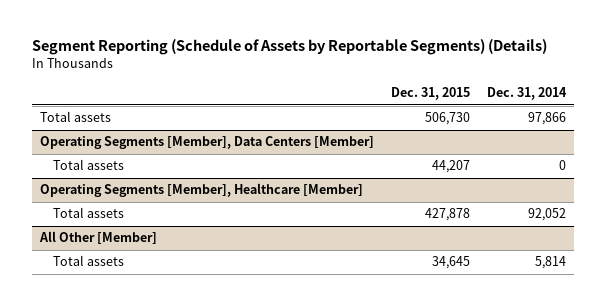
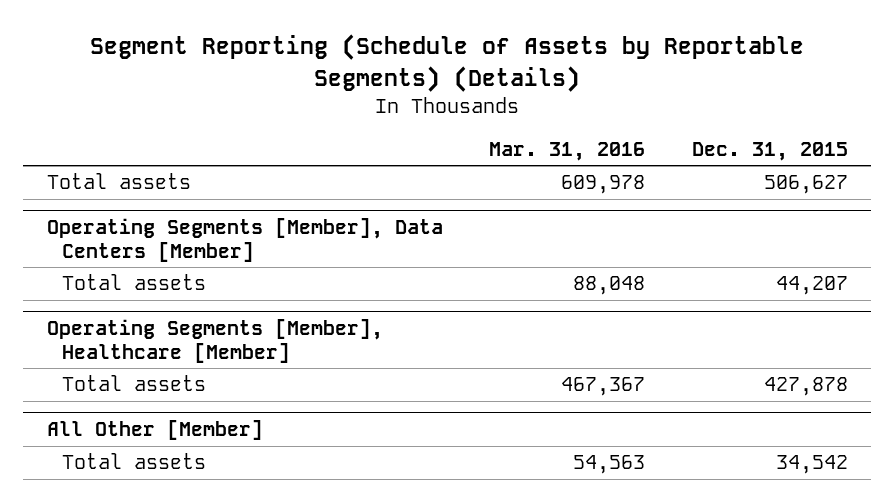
- | Dec. 31, 2015 | Dec. 31, 2014
+ | Mar. 31, 2016 | Dec. 31, 2015
- Total assets | 506,730 | 97,866
+ Total assets | 609,978 | 506,627
@ All Other [Member]
- Total assets | 34,645 | 5,814
+ Total assets | 54,563 | 34,542

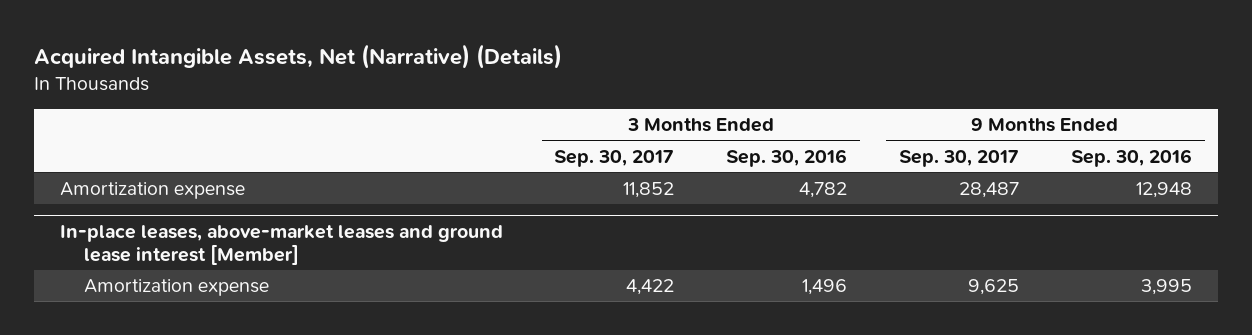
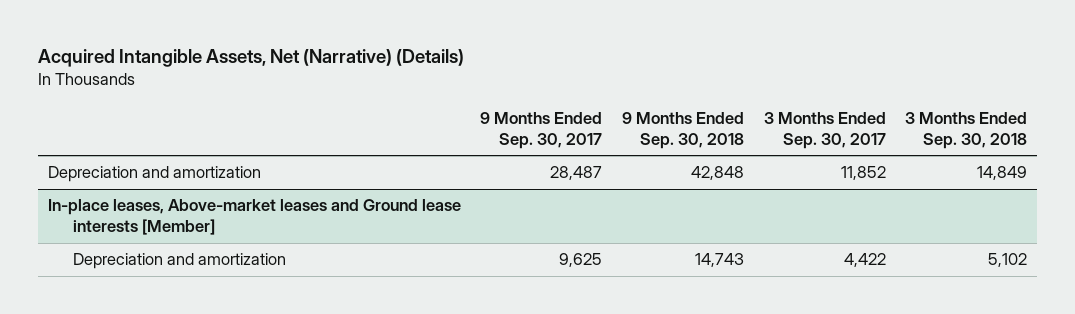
- | 3 Months Ended Sep. 30, 2017 | 3 Months Ended Sep. 30, 2016 | 9 Months Ended Sep. 30, 2017 | 9 Months Ended Sep. 30, 2016
+ | 9 Months Ended Sep. 30, 2017 | 9 Months Ended Sep. 30, 2018 | 3 Months Ended Sep. 30, 2017 | 3 Months Ended Sep. 30, 2018
- Amortization expense | 11,852 | 4,782 | 28,487 | 12,948
- In-place leases, above-market leases and ground lease interest [Member]
- Amortization expense | 4,422 | 1,496 | 9,625 | 3,995
+ Depreciation and amortization | 28,487 | 42,848 | 11,852 | 14,849
+ In-place leases, Above-market leases and Ground lease interests [Member]
+ Depreciation and amortization | 9,625 | 14,743 | 4,422 | 5,102

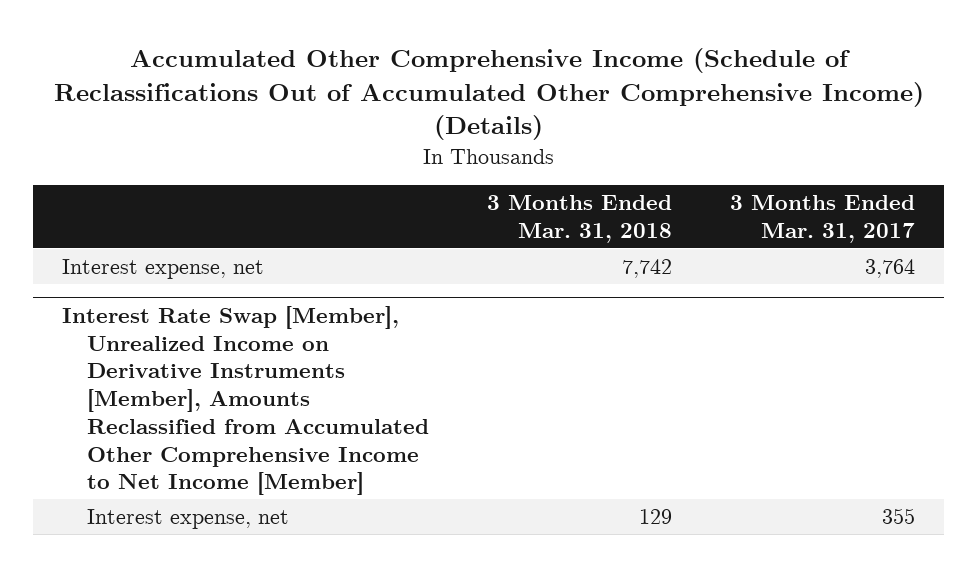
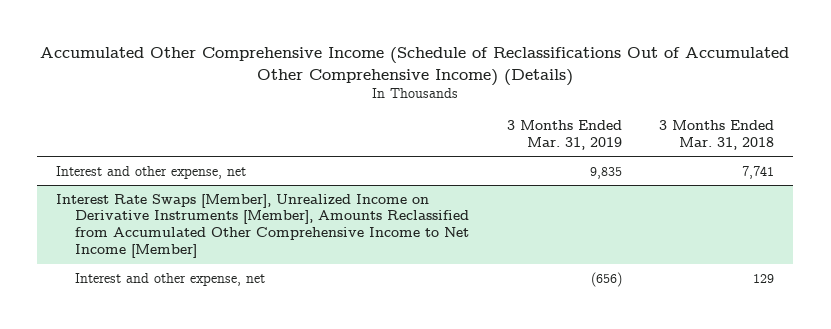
- | 3 Months Ended Mar. 31, 2018 | 3 Months Ended Mar. 31, 2017
+ | 3 Months Ended Mar. 31, 2019 | 3 Months Ended Mar. 31, 2018
- Interest expense, net | 7,742 | 3,764
- Interest Rate Swap [Member], Unrealized Income on Derivative Instruments [Member], Amounts Reclassified from Accumulated Other Comprehensive Income to Net Income [Member]
- Interest expense, net | 129 | 355
+ Interest and other expense, net | 9,835 | 7,741
+ Interest Rate Swaps [Member], Unrealized Income on Derivative Instruments [Member], Amounts Reclassified from Accumulated Other Comprehensive Income to Net Income [Member]
+ Interest and other expense, net | (656) | 129

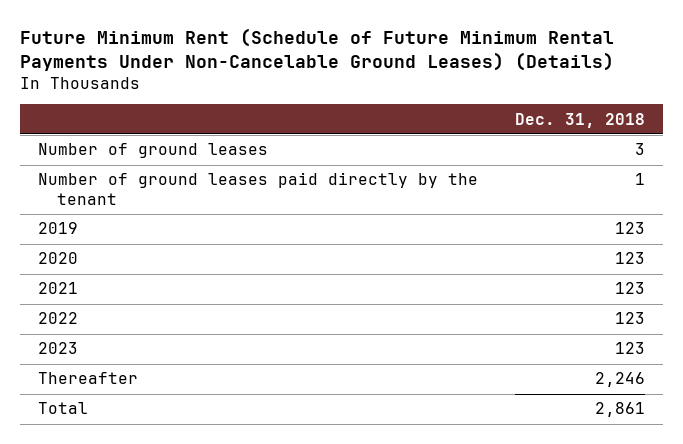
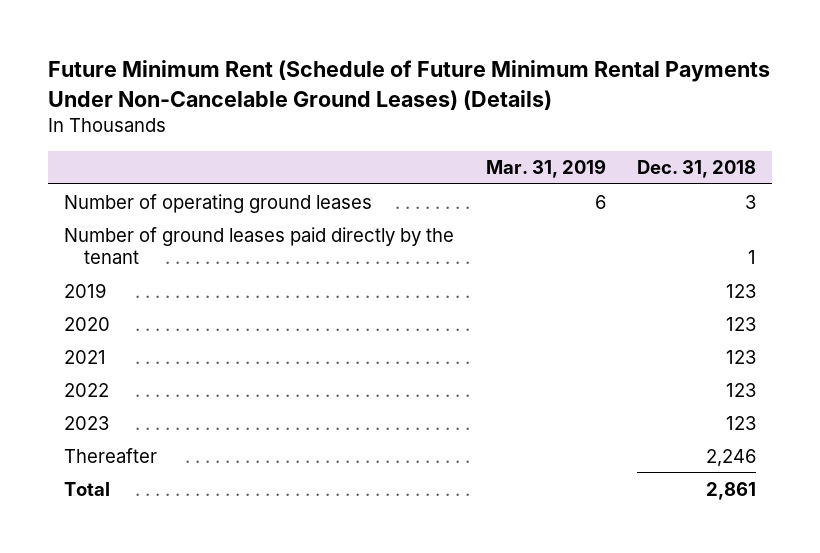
- | Dec. 31, 2018
+ | Mar. 31, 2019 | Dec. 31, 2018
- Number of ground leases | 3
+ Number of operating ground leases | 6 | 3

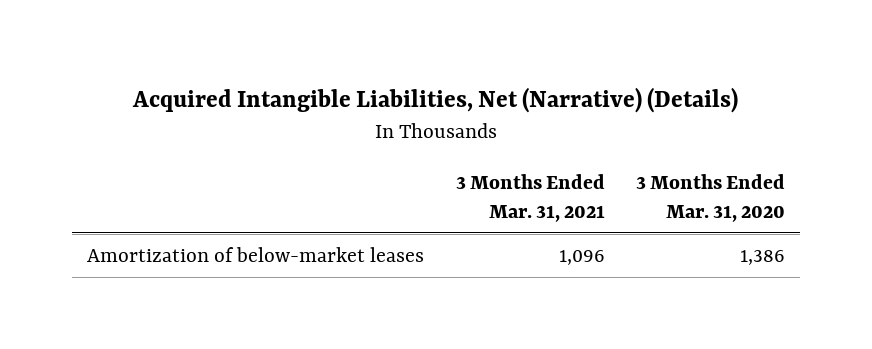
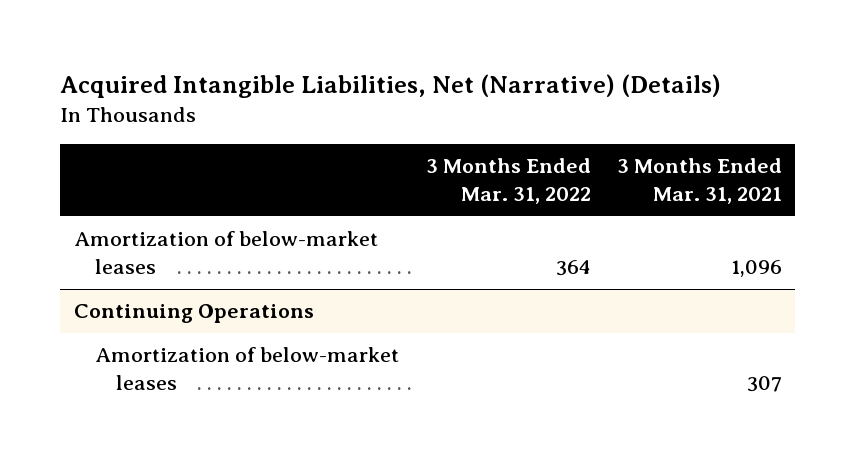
- | 3 Months Ended Mar. 31, 2021 | 3 Months Ended Mar. 31, 2020
+ | 3 Months Ended Mar. 31, 2022 | 3 Months Ended Mar. 31, 2021
+ Continuing Operations
+ Amortization of below-market leases | | 307

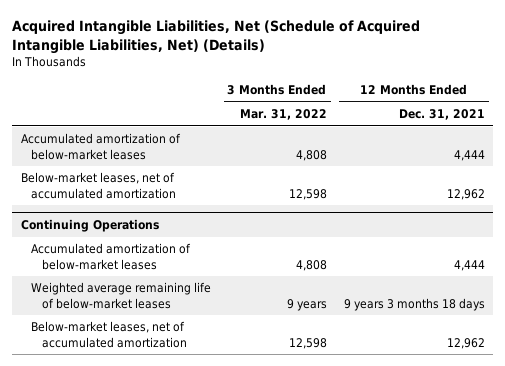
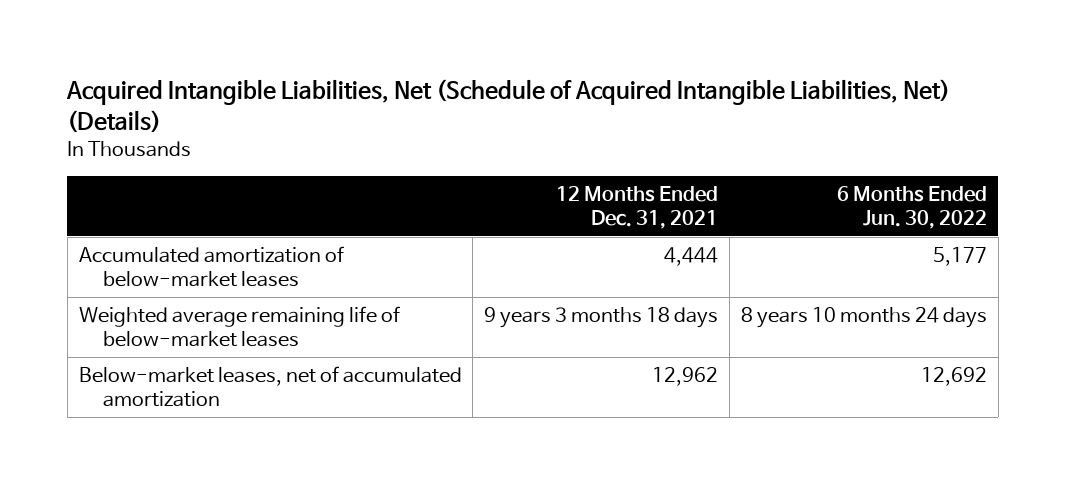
- | 3 Months Ended Mar. 31, 2022 | 12 Months Ended Dec. 31, 2021
+ | 12 Months Ended Dec. 31, 2021 | 6 Months Ended Jun. 30, 2022
- Below-market leases, net of accumulated amortization | 12,598 | 12,962
- Continuing Operations
- Accumulated amortization of below-market leases | 4,808 | 4,444

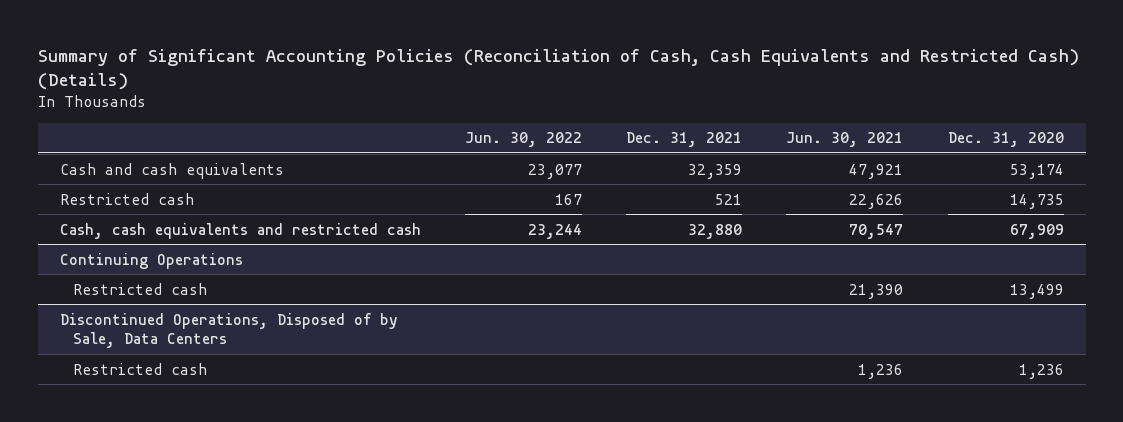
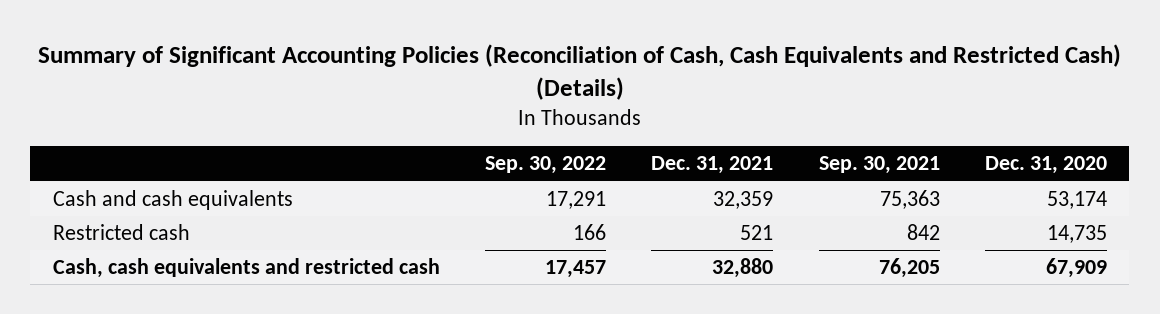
- | Jun. 30, 2022 | Dec. 31, 2021 | Jun. 30, 2021 | Dec. 31, 2020
+ | Sep. 30, 2022 | Dec. 31, 2021 | Sep. 30, 2021 | Dec. 31, 2020
- Continuing Operations
- Restricted cash | | | 21,390 | 13,499
- Discontinued Operations, Disposed of by Sale, Data Centers
- Restricted cash | | | 1,236 | 1,236

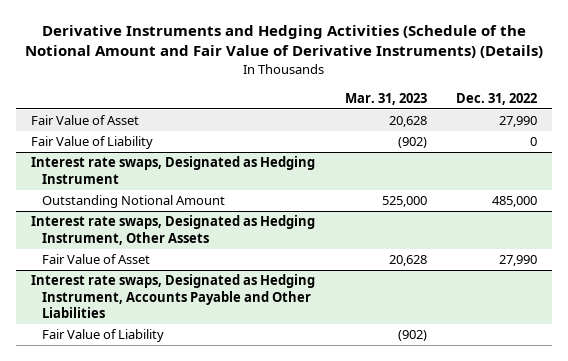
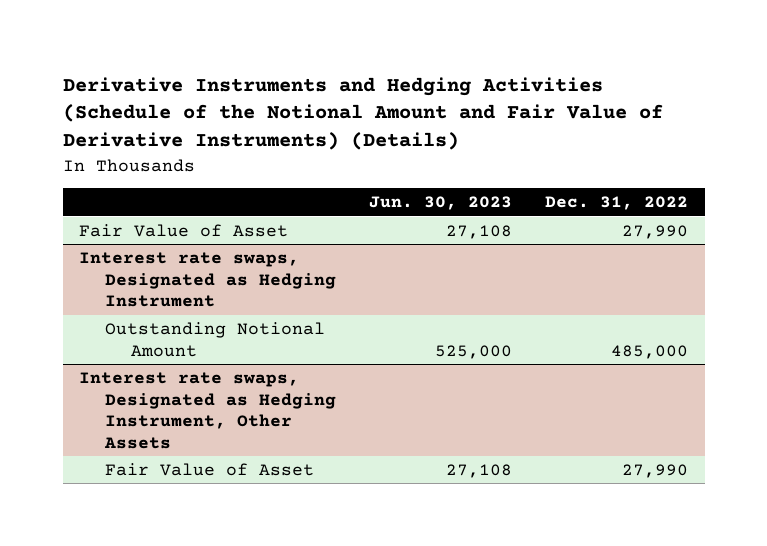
- | Mar. 31, 2023 | Dec. 31, 2022
+ | Jun. 30, 2023 | Dec. 31, 2022
- Fair Value of Liability | (902) | 0
- Interest rate swaps, Designated as Hedging Instrument, Accounts Payable and Other Liabilities
- Fair Value of Liability | (902) |

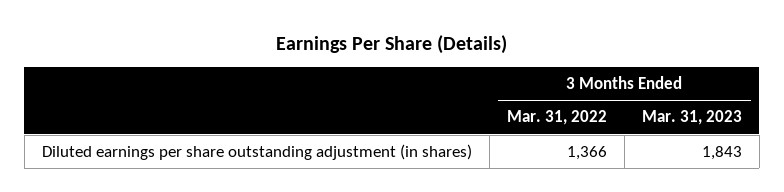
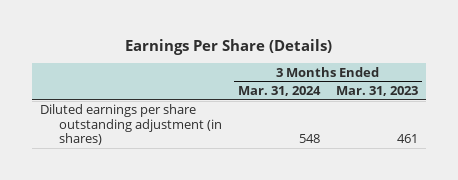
- | 3 Months Ended Mar. 31, 2022 | 3 Months Ended Mar. 31, 2023
+ | 3 Months Ended Mar. 31, 2024 | 3 Months Ended Mar. 31, 2023
- Diluted earnings per share outstanding adjustment (in shares) | 1,366 | 1,843
+ Diluted earnings per share outstanding adjustment (in shares) | 548 | 461

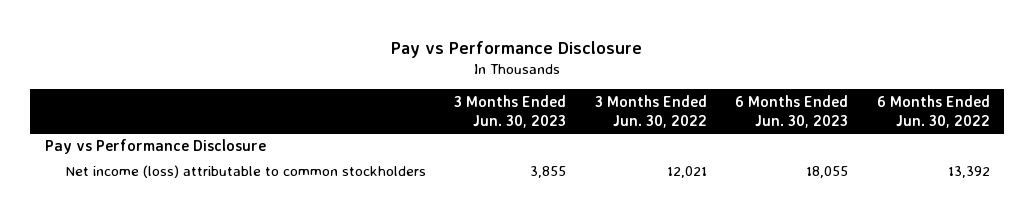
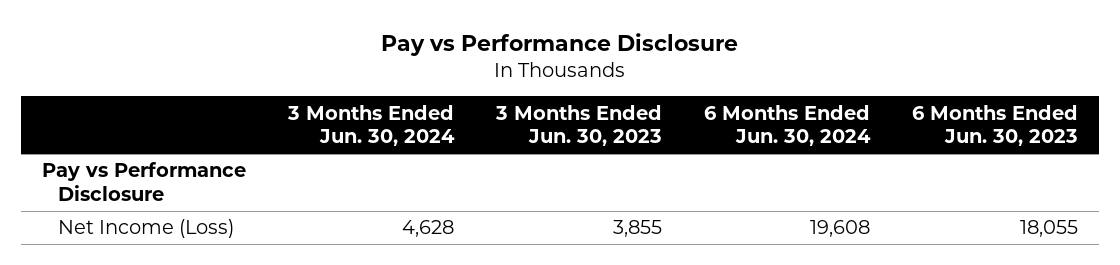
- | 3 Months Ended Jun. 30, 2023 | 3 Months Ended Jun. 30, 2022 | 6 Months Ended Jun. 30, 2023 | 6 Months Ended Jun. 30, 2022
+ | 3 Months Ended Jun. 30, 2024 | 3 Months Ended Jun. 30, 2023 | 6 Months Ended Jun. 30, 2024 | 6 Months Ended Jun. 30, 2023
- Net income (loss) attributable to common stockholders | 3,855 | 12,021 | 18,055 | 13,392
+ Net Income (Loss) | 4,628 | 3,855 | 19,608 | 18,055

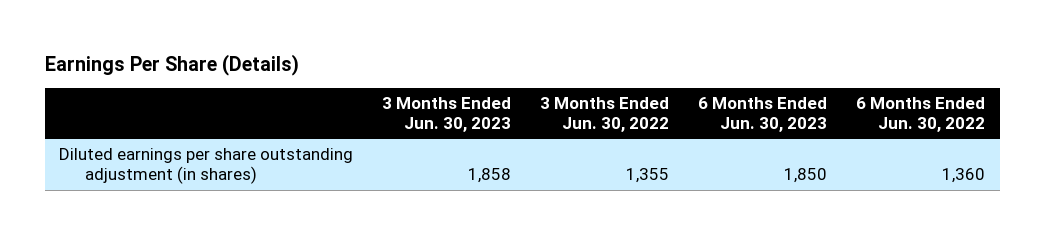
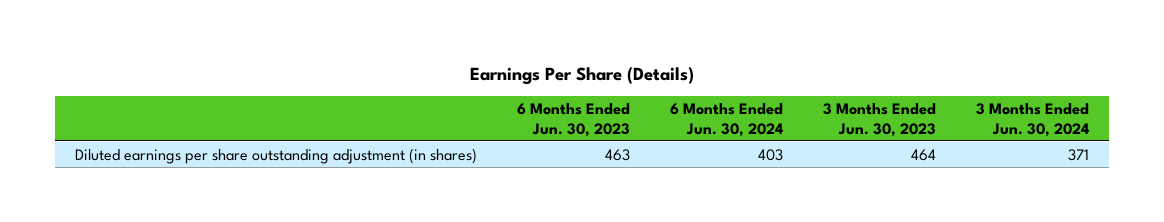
- | 3 Months Ended Jun. 30, 2023 | 3 Months Ended Jun. 30, 2022 | 6 Months Ended Jun. 30, 2023 | 6 Months Ended Jun. 30, 2022
+ | 6 Months Ended Jun. 30, 2023 | 6 Months Ended Jun. 30, 2024 | 3 Months Ended Jun. 30, 2023 | 3 Months Ended Jun. 30, 2024
- Diluted earnings per share outstanding adjustment (in shares) | 1,858 | 1,355 | 1,850 | 1,360
+ Diluted earnings per share outstanding adjustment (in shares) | 463 | 403 | 464 | 371

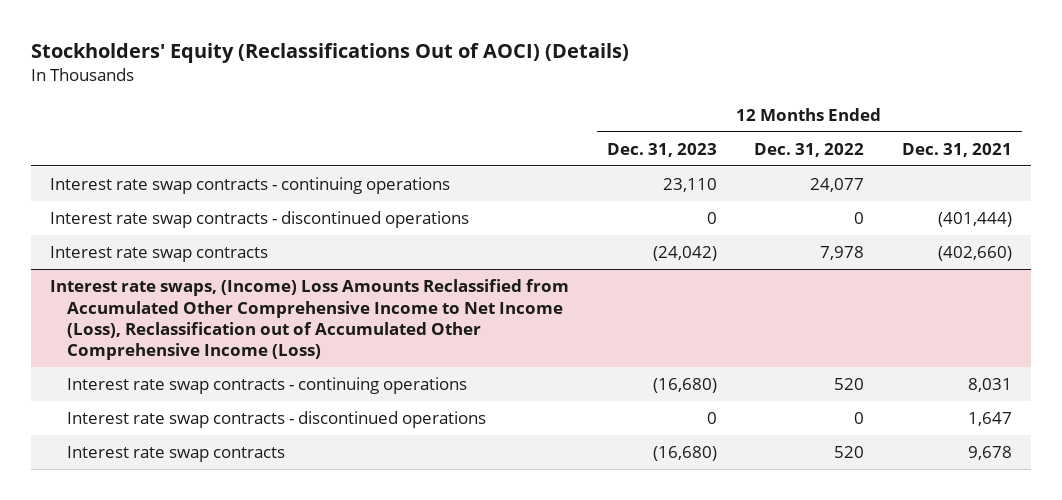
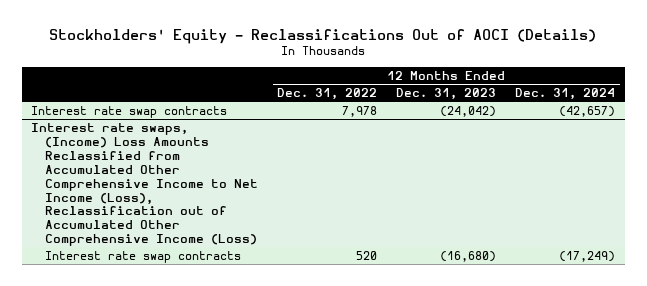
- Stockholders' Equity (Reclassifications Out of AOCI) (Details)
+ Stockholders' Equity - Reclassifications Out of AOCI (Details)
- | 12 Months Ended Dec. 31, 2023 | 12 Months Ended Dec. 31, 2022 | 12 Months Ended Dec. 31, 2021
+ | 12 Months Ended Dec. 31, 2022 | 12 Months Ended Dec. 31, 2023 | 12 Months Ended Dec. 31, 2024
- Interest rate swap contracts - continuing operations | 23,110 | 24,077 |
- Interest rate swap contracts - discontinued operations | 0 | 0 | (401,444)
@ Interest rate swaps, (Income) Loss Amounts Reclassified from Accumulated Other Comprehensive Income to Net Income (Loss), Reclassification out of Accumulated Other Comprehensive Income (Loss)
- Interest rate swap contracts - continuing operations | (16,680) | 520 | 8,031
- Interest rate swap contracts - discontinued operations | 0 | 0 | 1,647

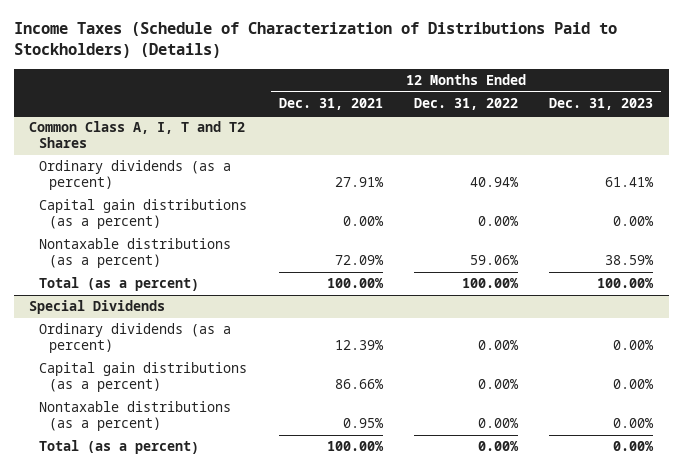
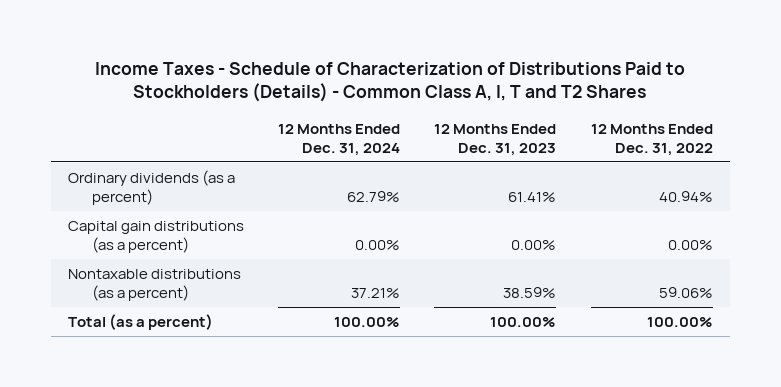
- Income Taxes (Schedule of Characterization of Distributions Paid to Stockholders) (Details)
+ Income Taxes - Schedule of Characterization of Distributions Paid to Stockholders (Details) - Common Class A, I, T and T2 Shares
- | 12 Months Ended Dec. 31, 2021 | 12 Months Ended Dec. 31, 2022 | 12 Months Ended Dec. 31, 2023
+ | 12 Months Ended Dec. 31, 2024 | 12 Months Ended Dec. 31, 2023 | 12 Months Ended Dec. 31, 2022
- Common Class A, I, T and T2 Shares
- Special Dividends
- Ordinary dividends (as a percent) | 12.39% | 0.00% | 0.00%
- Capital gain distributions (as a percent) | 86.66% | 0.00% | 0.00%
- Nontaxable distributions (as a percent) | 0.95% | 0.00% | 0.00%
- Total (as a percent) | 100.00% | 0.00% | 0.00%

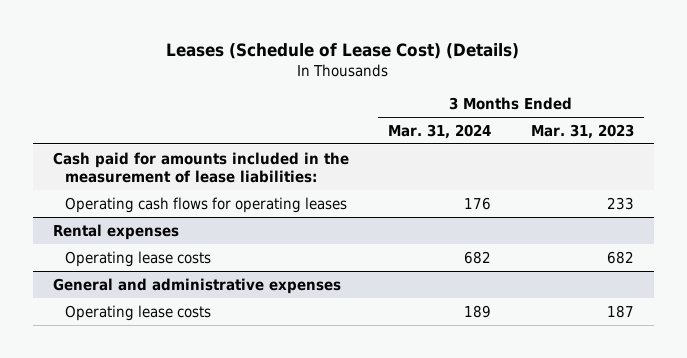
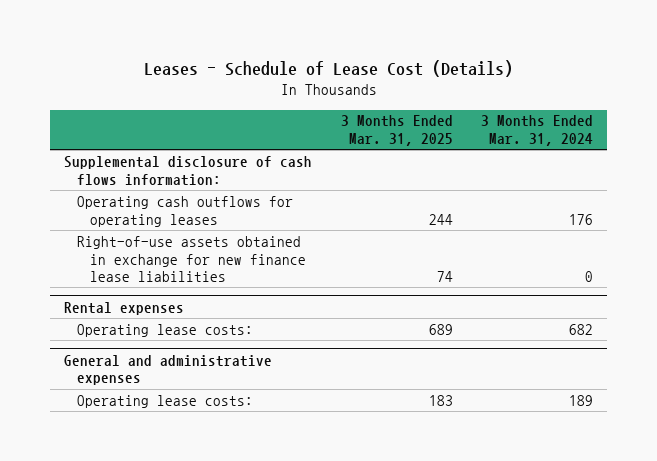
- Leases (Schedule of Lease Cost) (Details)
+ Leases - Schedule of Lease Cost (Details)
- | 3 Months Ended Mar. 31, 2024 | 3 Months Ended Mar. 31, 2023
+ | 3 Months Ended Mar. 31, 2025 | 3 Months Ended Mar. 31, 2024
- Cash paid for amounts included in the measurement of lease liabilities:
- Operating cash flows for operating leases | 176 | 233
+ Supplemental disclosure of cash flows information:
+ Operating cash outflows for operating leases | 244 | 176
+ Right-of-use assets obtained in exchange for new finance lease liabilities | 74 | 0
@ Rental expenses
- Operating lease costs | 682 | 682
+ Operating lease costs: | 689 | 682
@ General and administrative expenses
- Operating lease costs | 189 | 187
+ Operating lease costs: | 183 | 189

